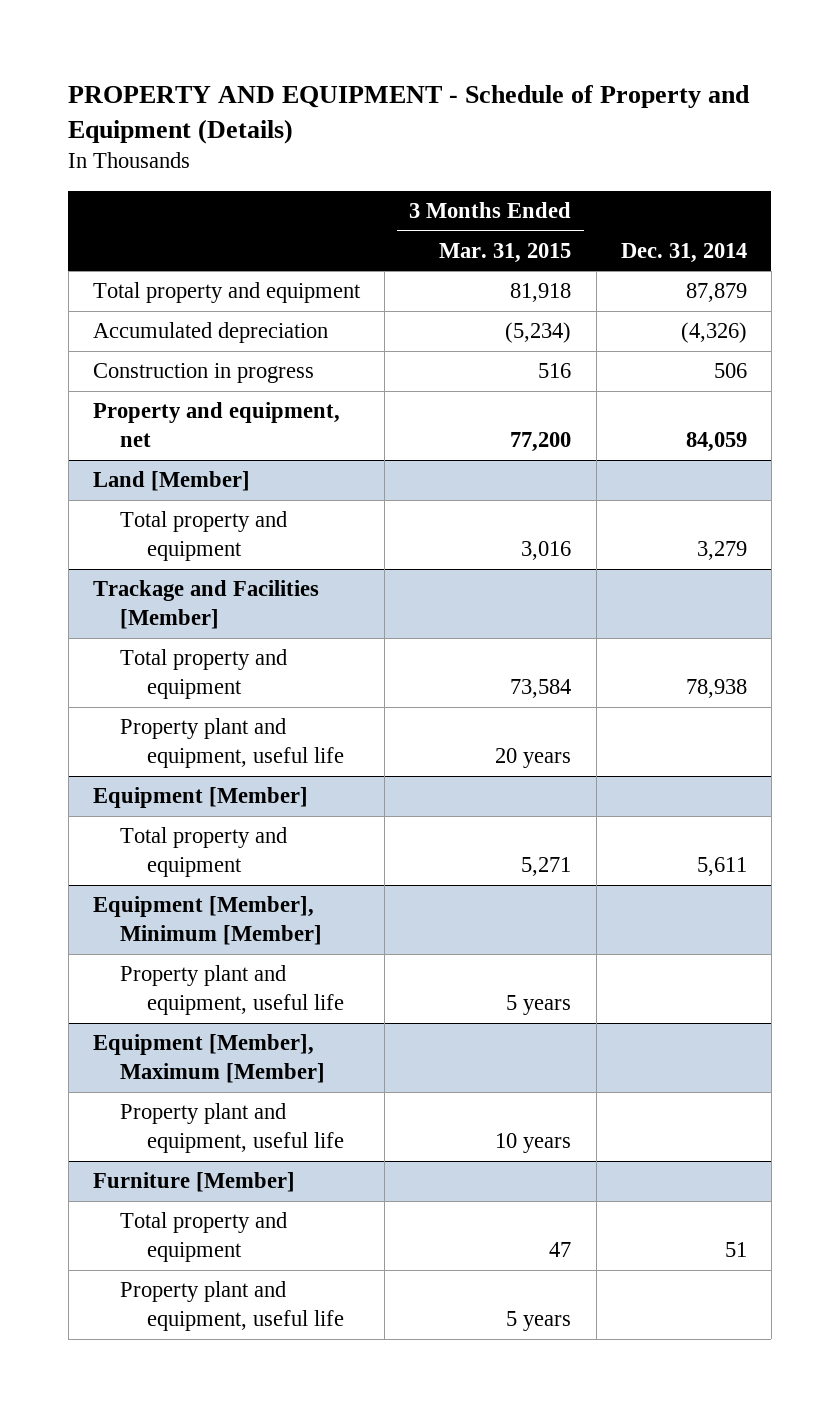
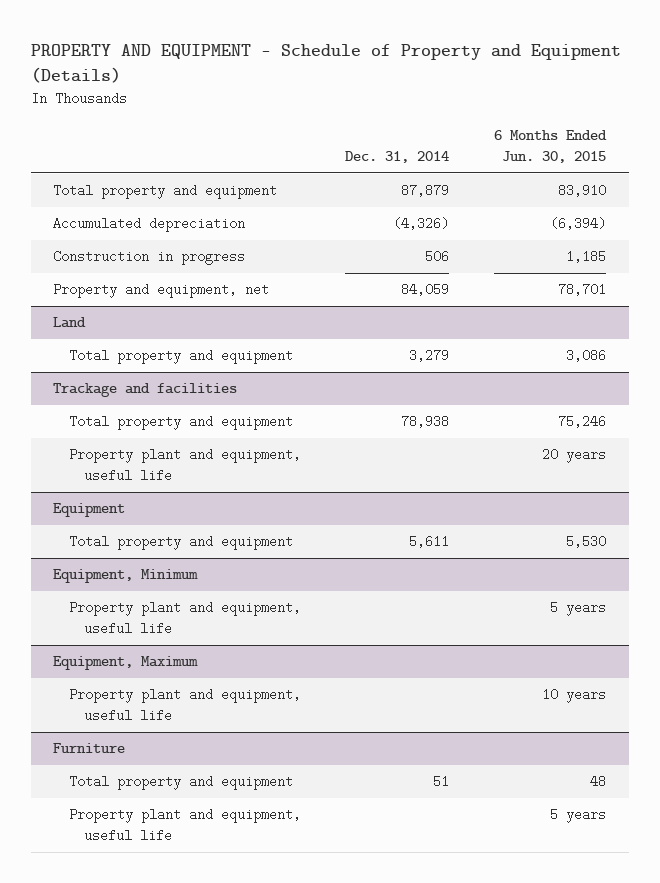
- | 3 Months Ended Mar. 31, 2015 | Dec. 31, 2014
+ | Dec. 31, 2014 | 6 Months Ended Jun. 30, 2015
- Land [Member]
+ Land
- Trackage and Facilities [Member]
+ Trackage and facilities
- Equipment [Member]
+ Equipment
- Equipment [Member], Minimum [Member]
+ Equipment, Minimum
- Equipment [Member], Maximum [Member]
+ Equipment, Maximum
- Furniture [Member]
+ Furniture

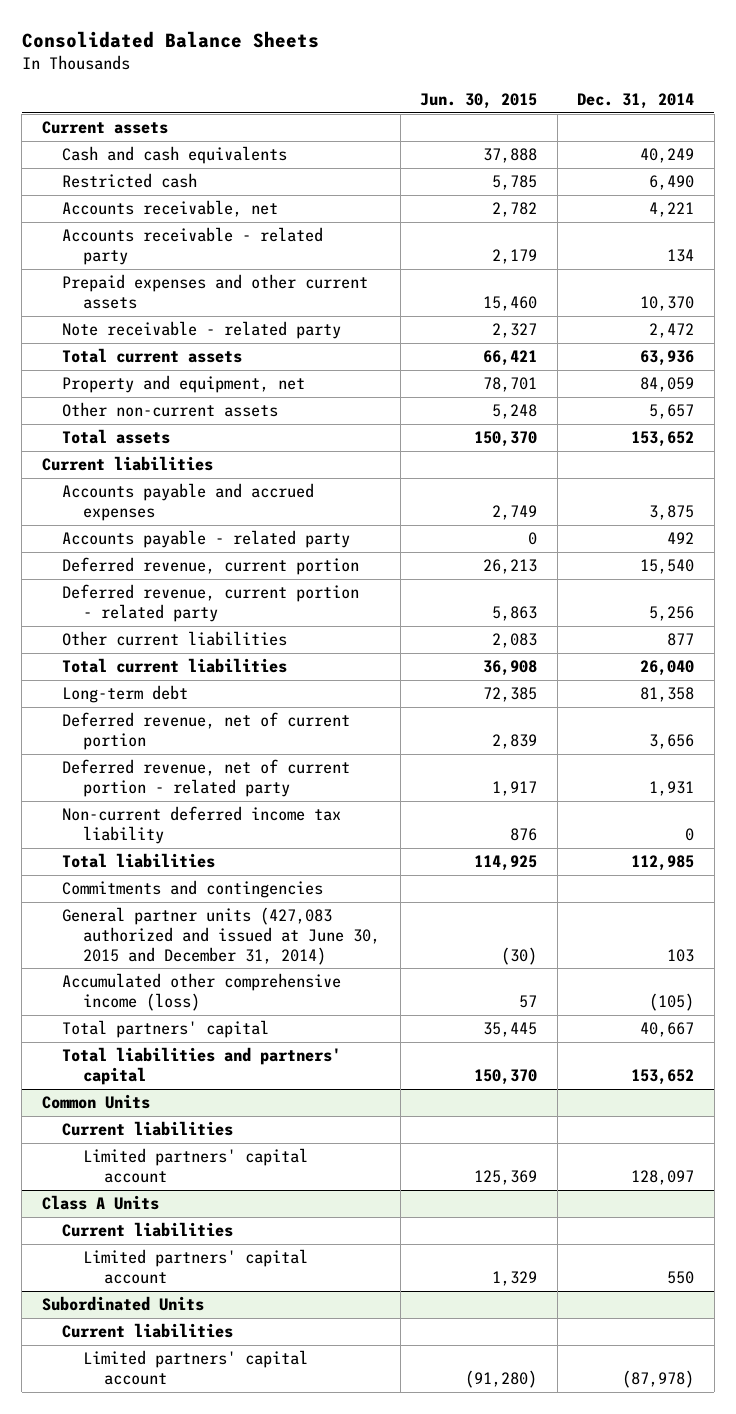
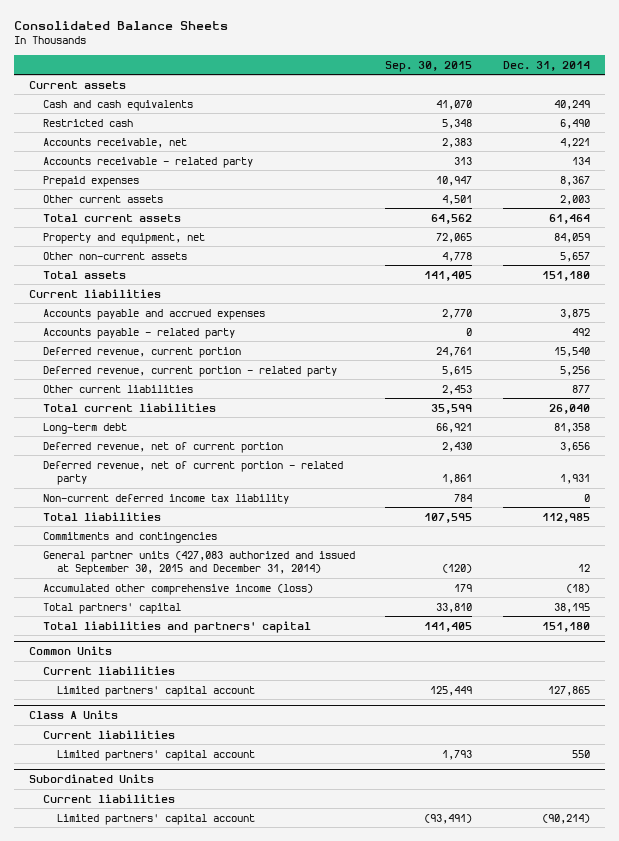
- | Jun. 30, 2015 | Dec. 31, 2014
+ | Sep. 30, 2015 | Dec. 31, 2014
- Prepaid expenses and other current assets | 15,460 | 10,370
- Note receivable - related party | 2,327 | 2,472
- Total current assets | 66,421 | 63,936
+ Prepaid expenses | 10,947 | 8,367
+ Other current assets | 4,501 | 2,003
+ Total current assets | 64,562 | 61,464
- Total assets | 150,370 | 153,652
+ Total assets | 141,405 | 151,180
- General partner units (427,083 authorized and issued at June 30, 2015 and December 31, 2014) | (30) | 103
- Accumulated other comprehensive income (loss) | 57 | (105)
- Total partners' capital | 35,445 | 40,667
- Total liabilities and partners' capital | 150,370 | 153,652
+ General partner units (427,083 authorized and issued at September 30, 2015 and December 31, 2014) | (120) | 12
+ Accumulated other comprehensive income (loss) | 179 | (18)
+ Total partners' capital | 33,810 | 38,195
+ Total liabilities and partners' capital | 141,405 | 151,180
@ Common Units
- Limited partners' capital account | 125,369 | 128,097
+ Limited partners' capital account | 125,449 | 127,865
@ Subordinated Units
- Limited partners' capital account | (91,280) | (87,978)
+ Limited partners' capital account | (93,491) | (90,214)

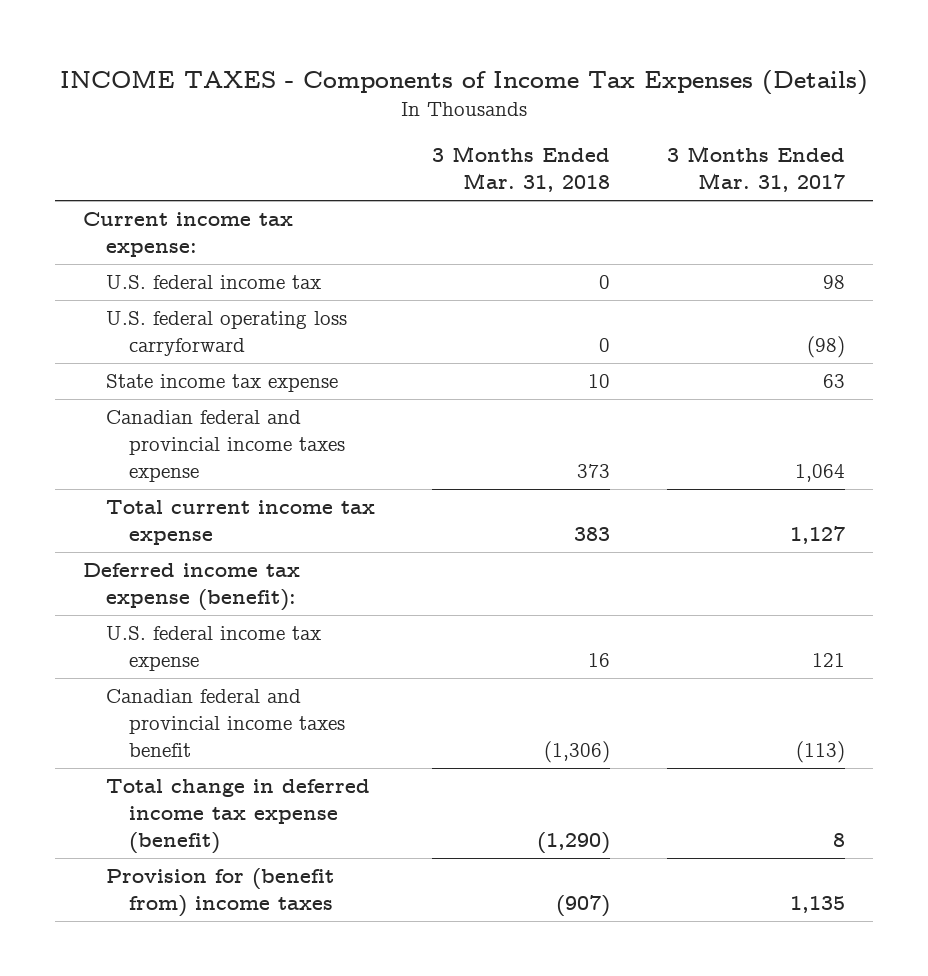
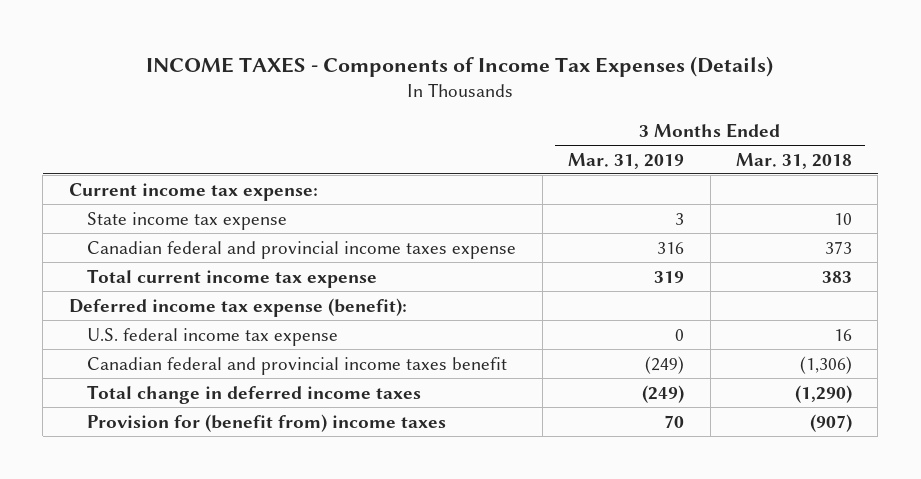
- | 3 Months Ended Mar. 31, 2018 | 3 Months Ended Mar. 31, 2017
+ | 3 Months Ended Mar. 31, 2019 | 3 Months Ended Mar. 31, 2018
- U.S. federal income tax | 0 | 98
- U.S. federal operating loss carryforward | 0 | (98)
- Total change in deferred income tax expense (benefit) | (1,290) | 8
+ Total change in deferred income taxes | (249) | (1,290)

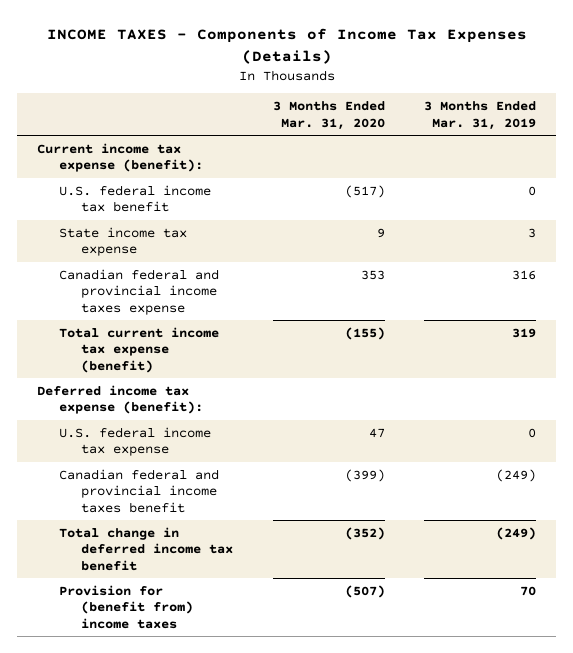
- | 3 Months Ended Mar. 31, 2019 | 3 Months Ended Mar. 31, 2018
+ | 3 Months Ended Mar. 31, 2020 | 3 Months Ended Mar. 31, 2019
- Current income tax expense:
+ Current income tax expense (benefit):
+ U.S. federal income tax benefit | (517) | 0
- Total current income tax expense | 319 | 383
+ Total current income tax expense (benefit) | (155) | 319
- Total change in deferred income taxes | (249) | (1,290)
+ Total change in deferred income tax benefit | (352) | (249)

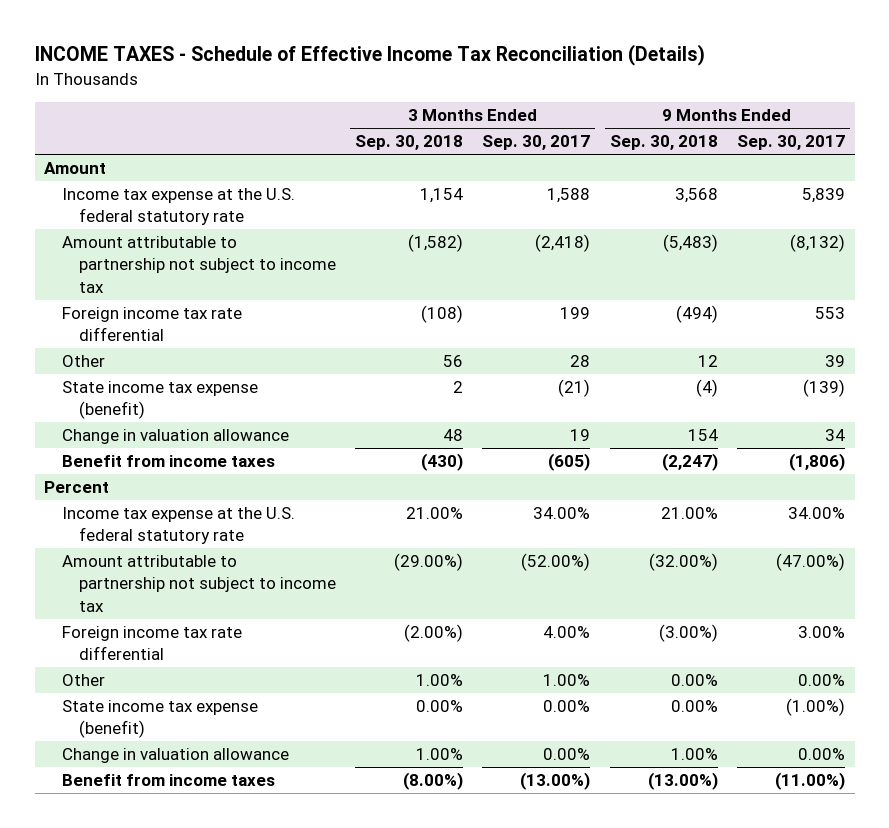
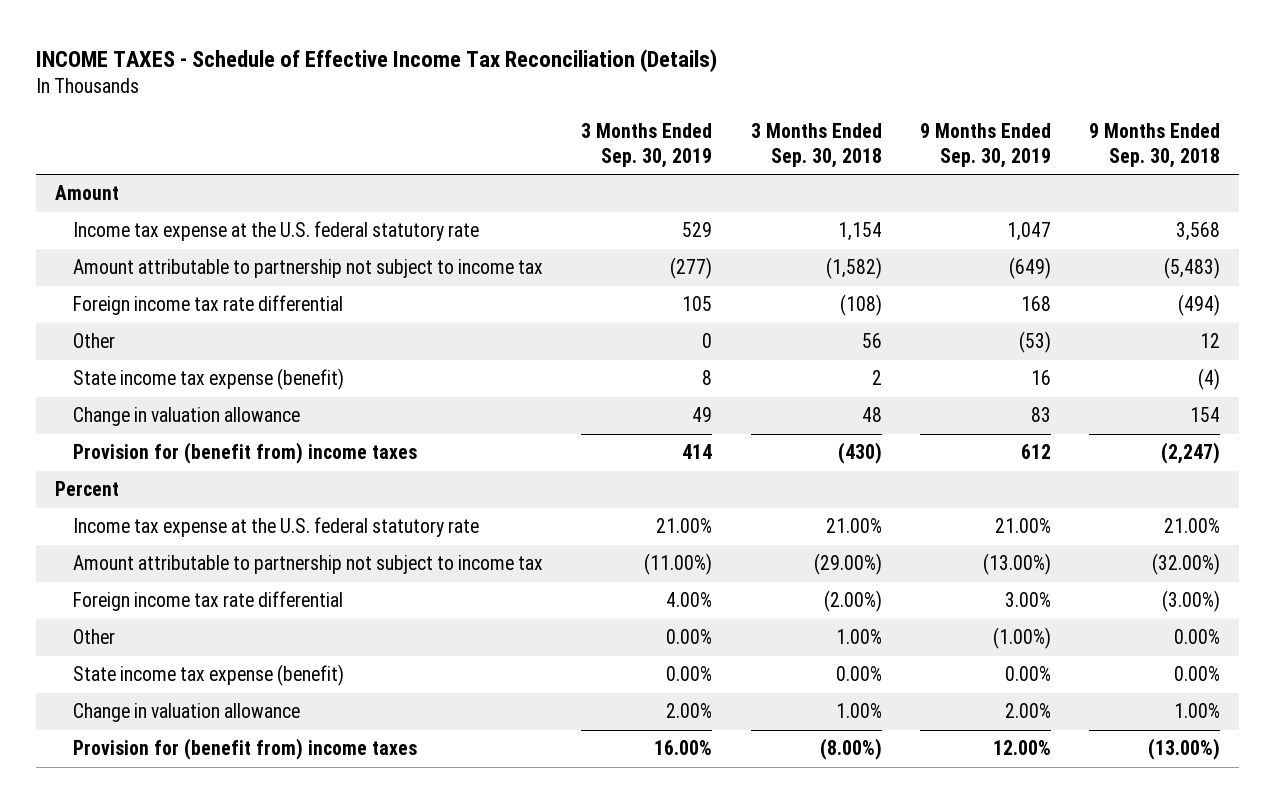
- | 3 Months Ended Sep. 30, 2018 | 3 Months Ended Sep. 30, 2017 | 9 Months Ended Sep. 30, 2018 | 9 Months Ended Sep. 30, 2017
+ | 3 Months Ended Sep. 30, 2019 | 3 Months Ended Sep. 30, 2018 | 9 Months Ended Sep. 30, 2019 | 9 Months Ended Sep. 30, 2018
- Benefit from income taxes | (430) | (605) | (2,247) | (1,806)
+ Provision for (benefit from) income taxes | 414 | (430) | 612 | (2,247)
- Benefit from income taxes | (8.00%) | (13.00%) | (13.00%) | (11.00%)
+ Provision for (benefit from) income taxes | 16.00% | (8.00%) | 12.00% | (13.00%)

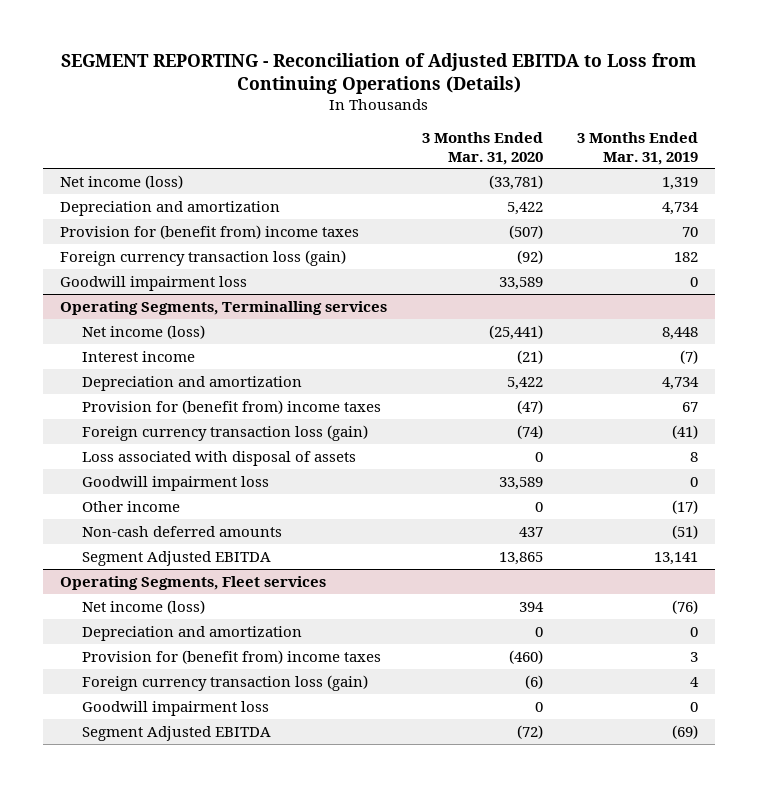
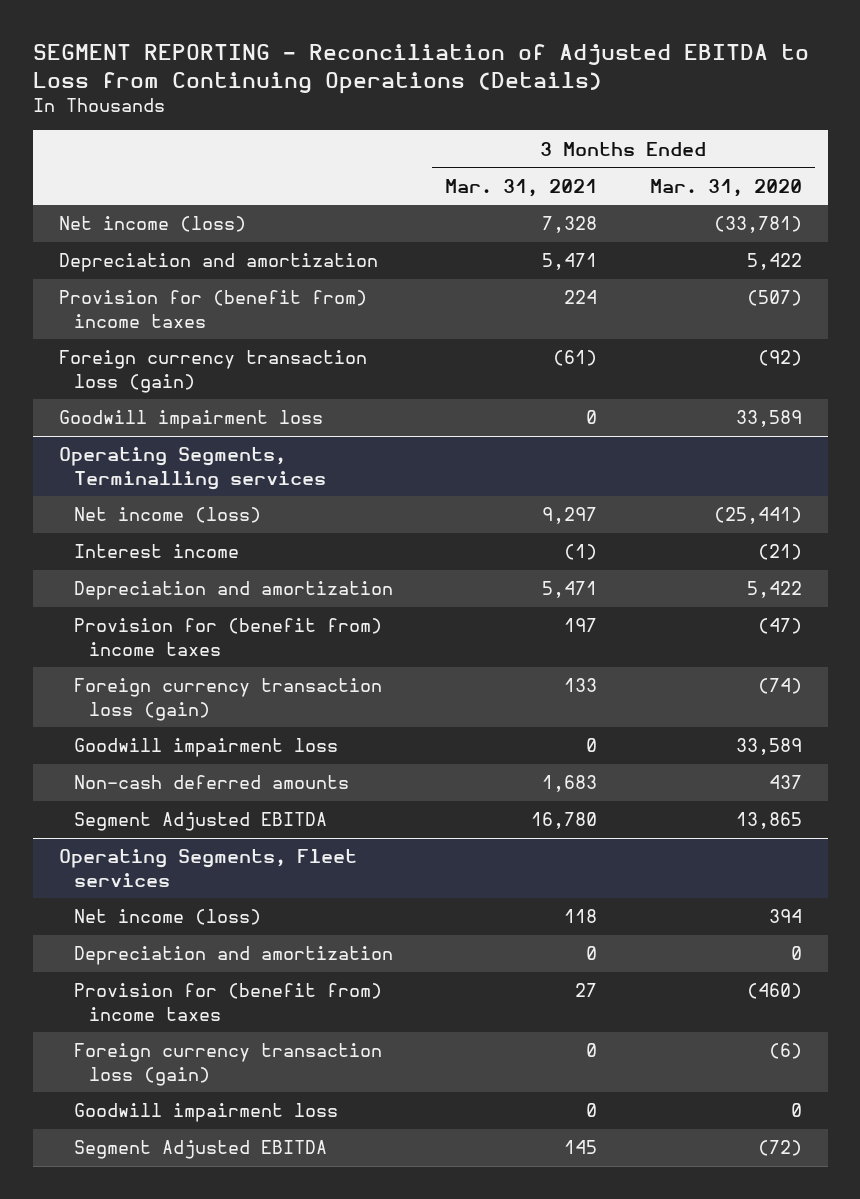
- | 3 Months Ended Mar. 31, 2020 | 3 Months Ended Mar. 31, 2019
+ | 3 Months Ended Mar. 31, 2021 | 3 Months Ended Mar. 31, 2020
@ Operating Segments, Terminalling services
- Loss associated with disposal of assets | 0 | 8
- Other income | 0 | (17)

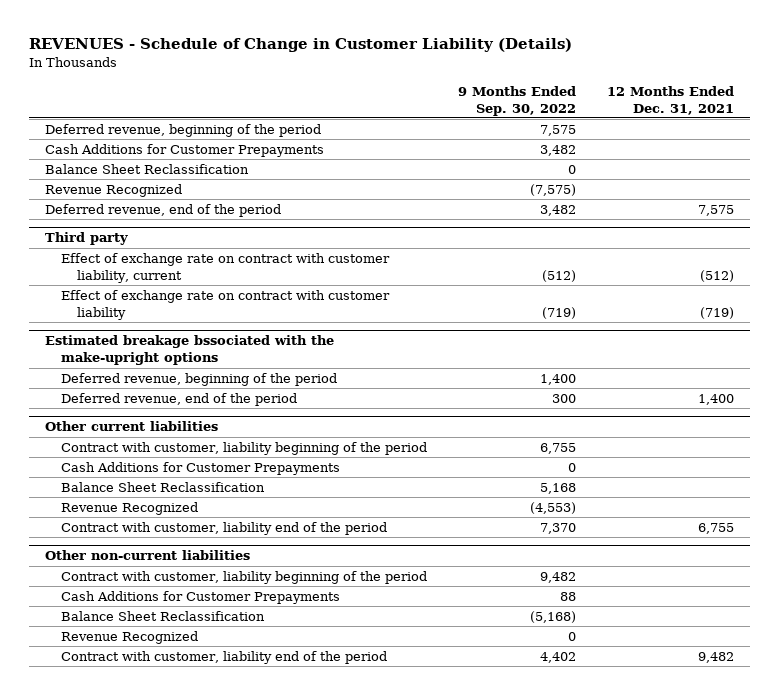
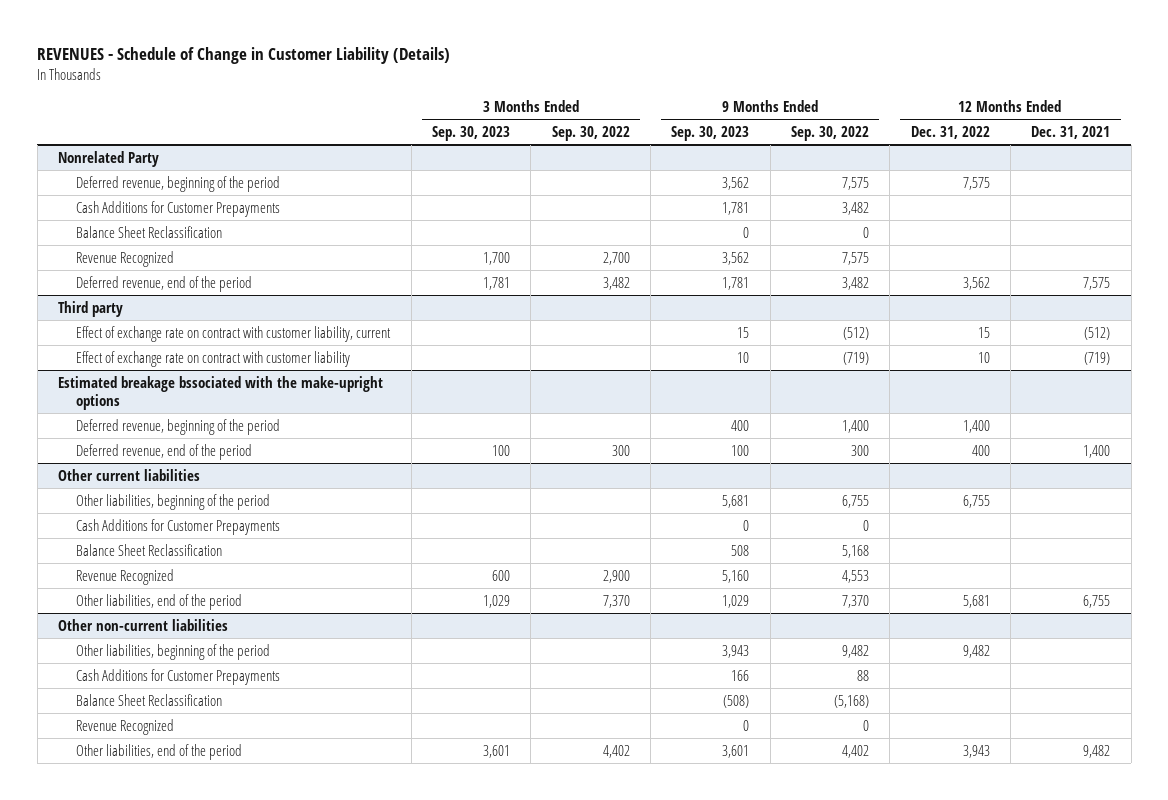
- | 9 Months Ended Sep. 30, 2022 | 12 Months Ended Dec. 31, 2021
+ | 3 Months Ended Sep. 30, 2023 | 3 Months Ended Sep. 30, 2022 | 9 Months Ended Sep. 30, 2023 | 9 Months Ended Sep. 30, 2022 | 12 Months Ended Dec. 31, 2022 | 12 Months Ended Dec. 31, 2021
+ Nonrelated Party
- Revenue Recognized | (7,575) |
+ Revenue Recognized | 1,700 | 2,700 | 3,562 | 7,575 | |
@ Other current liabilities
- Contract with customer, liability beginning of the period | 6,755 |
+ Other liabilities, beginning of the period | | | 5,681 | 6,755 | 6,755 |
- Revenue Recognized | (4,553) |
- Contract with customer, liability end of the period | 7,370 | 6,755
+ Revenue Recognized | 600 | 2,900 | 5,160 | 4,553 | |
+ Other liabilities, end of the period | 1,029 | 7,370 | 1,029 | 7,370 | 5,681 | 6,755
@ Other non-current liabilities
- Contract with customer, liability beginning of the period | 9,482 |
+ Other liabilities, beginning of the period | | | 3,943 | 9,482 | 9,482 |
- Contract with customer, liability end of the period | 4,402 | 9,482
+ Other liabilities, end of the period | 3,601 | 4,402 | 3,601 | 4,402 | 3,943 | 9,482

